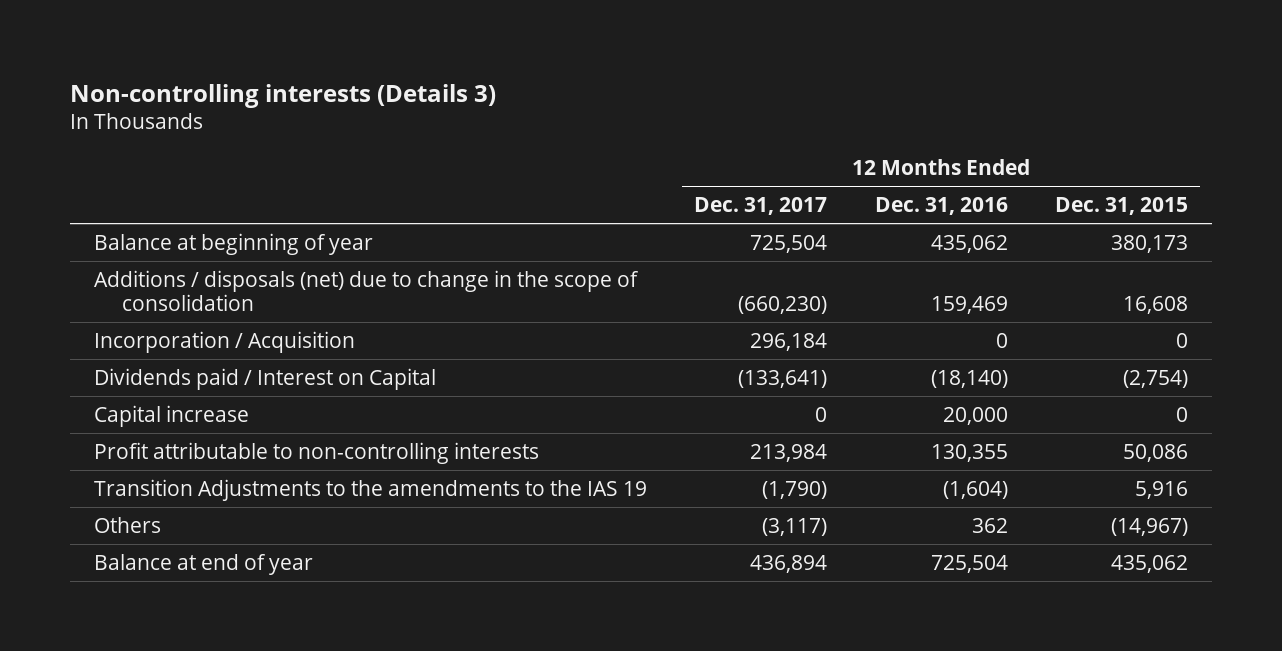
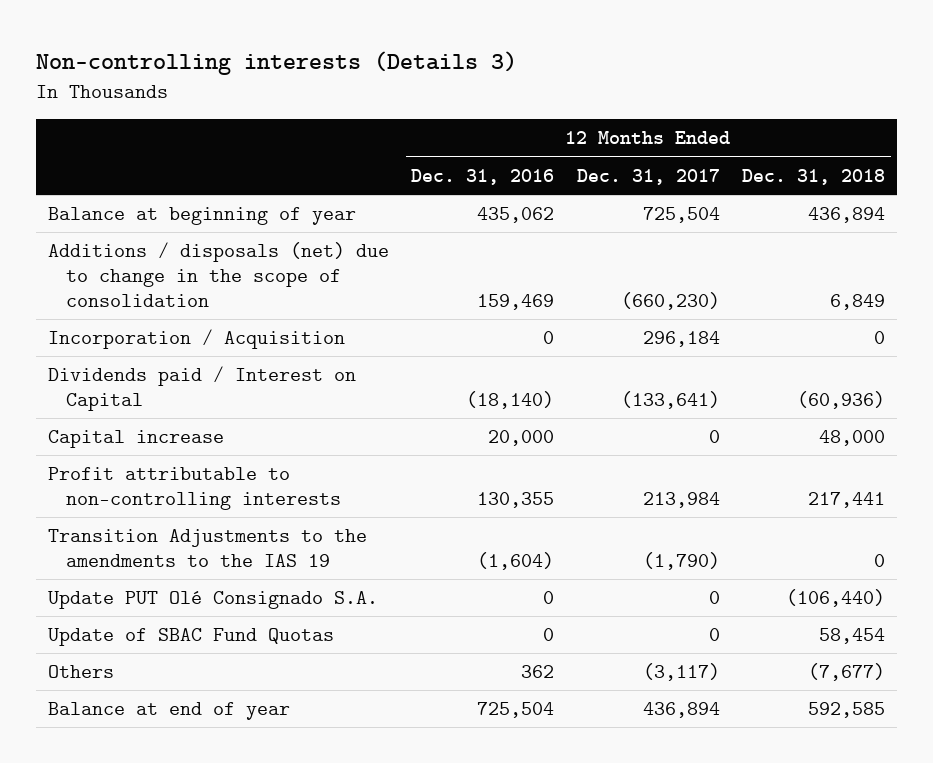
- | 12 Months Ended Dec. 31, 2017 | 12 Months Ended Dec. 31, 2016 | 12 Months Ended Dec. 31, 2015
+ | 12 Months Ended Dec. 31, 2016 | 12 Months Ended Dec. 31, 2017 | 12 Months Ended Dec. 31, 2018
+ Update PUT Olé Consignado S.A. | 0 | 0 | (106,440)
+ Update of SBAC Fund Quotas | 0 | 0 | 58,454

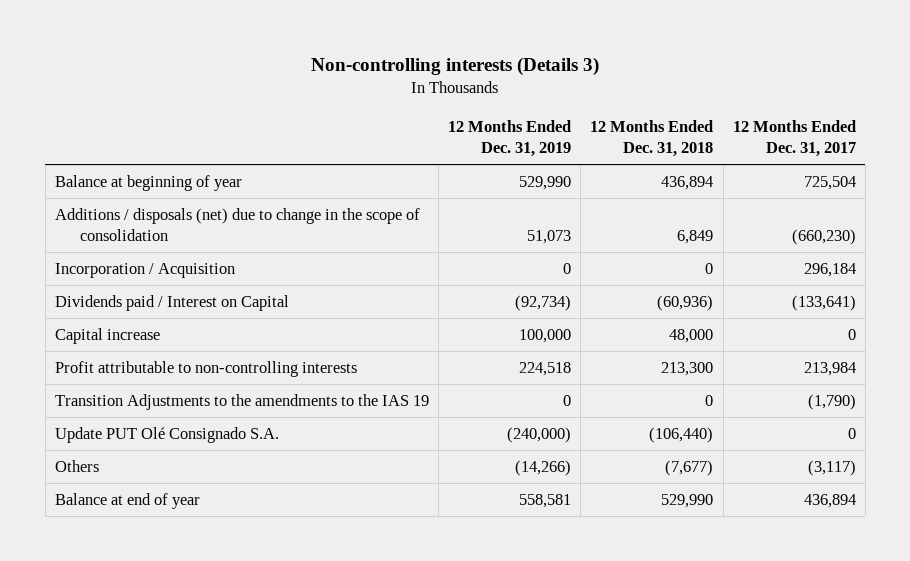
- | 12 Months Ended Dec. 31, 2016 | 12 Months Ended Dec. 31, 2017 | 12 Months Ended Dec. 31, 2018
+ | 12 Months Ended Dec. 31, 2019 | 12 Months Ended Dec. 31, 2018 | 12 Months Ended Dec. 31, 2017
- Profit attributable to non-controlling interests | 130,355 | 213,984 | 217,441
+ Profit attributable to non-controlling interests | 224,518 | 213,300 | 213,984
- Update of SBAC Fund Quotas | 0 | 0 | 58,454
- Balance at end of year | 725,504 | 436,894 | 592,585
+ Balance at end of year | 558,581 | 529,990 | 436,894

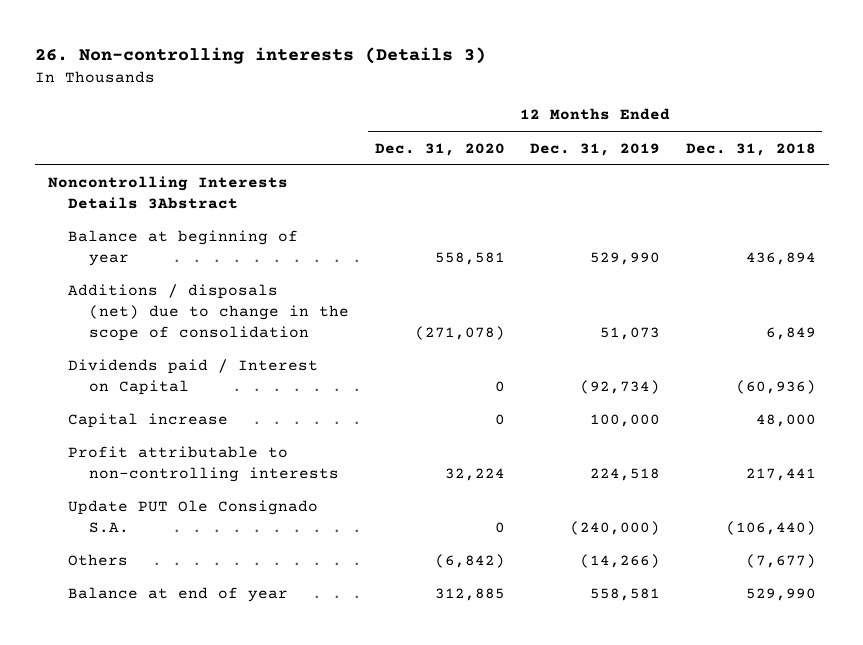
- Non-controlling interests (Details 3)
+ 26. Non-controlling interests (Details 3)
- | 12 Months Ended Dec. 31, 2019 | 12 Months Ended Dec. 31, 2018 | 12 Months Ended Dec. 31, 2017
+ | 12 Months Ended Dec. 31, 2020 | 12 Months Ended Dec. 31, 2019 | 12 Months Ended Dec. 31, 2018
+ Noncontrolling Interests Details 3Abstract
- Incorporation / Acquisition | 0 | 0 | 296,184
- Profit attributable to non-controlling interests | 224,518 | 213,300 | 213,984
- Transition Adjustments to the amendments to the IAS 19 | 0 | 0 | (1,790)
- Update PUT Olé Consignado S.A. | (240,000) | (106,440) | 0
+ Profit attributable to non-controlling interests | 32,224 | 224,518 | 217,441
+ Update PUT Ole Consignado S.A. | 0 | (240,000) | (106,440)

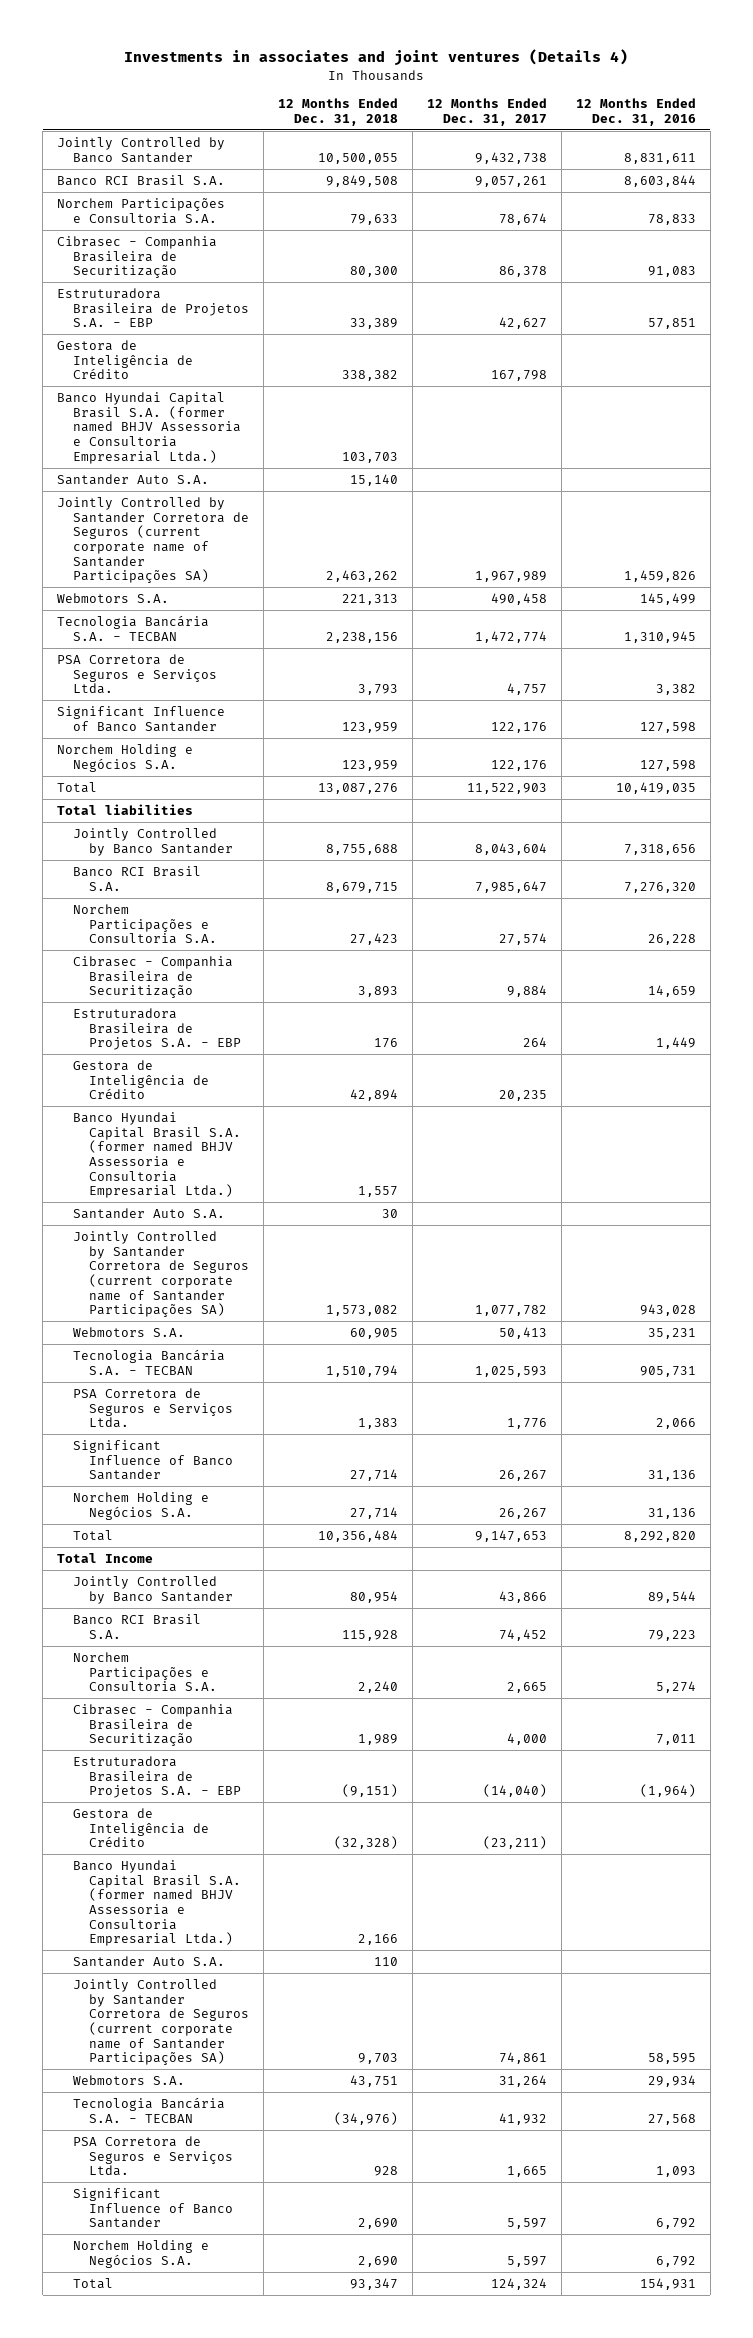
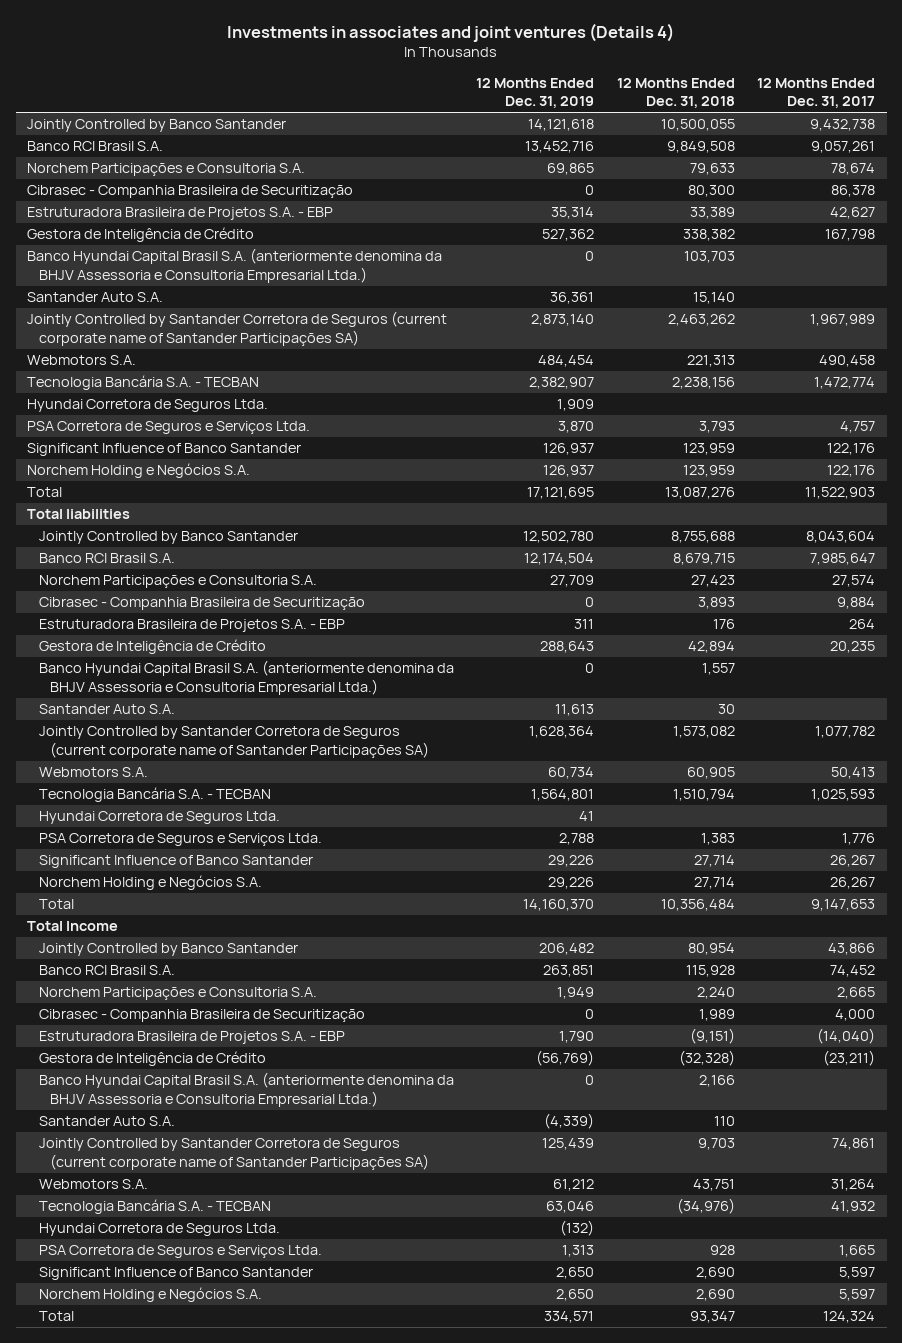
- | 12 Months Ended Dec. 31, 2018 | 12 Months Ended Dec. 31, 2017 | 12 Months Ended Dec. 31, 2016
+ | 12 Months Ended Dec. 31, 2019 | 12 Months Ended Dec. 31, 2018 | 12 Months Ended Dec. 31, 2017
- Banco Hyundai Capital Brasil S.A. (former named BHJV Assessoria e Consultoria Empresarial Ltda.) | 103,703 | |
+ Banco Hyundai Capital Brasil S.A. (anteriormente denomina da BHJV Assessoria e Consultoria Empresarial Ltda.) | 0 | 103,703 |
+ Hyundai Corretora de Seguros Ltda. | 1,909 | |
- Banco Hyundai Capital Brasil S.A. (former named BHJV Assessoria e Consultoria Empresarial Ltda.) | 1,557 | |
+ Banco Hyundai Capital Brasil S.A. (anteriormente denomina da BHJV Assessoria e Consultoria Empresarial Ltda.) | 0 | 1,557 |
+ Hyundai Corretora de Seguros Ltda. | 41 | |
- Banco Hyundai Capital Brasil S.A. (former named BHJV Assessoria e Consultoria Empresarial Ltda.) | 2,166 | |
+ Banco Hyundai Capital Brasil S.A. (anteriormente denomina da BHJV Assessoria e Consultoria Empresarial Ltda.) | 0 | 2,166 |
+ Hyundai Corretora de Seguros Ltda. | (132) | |

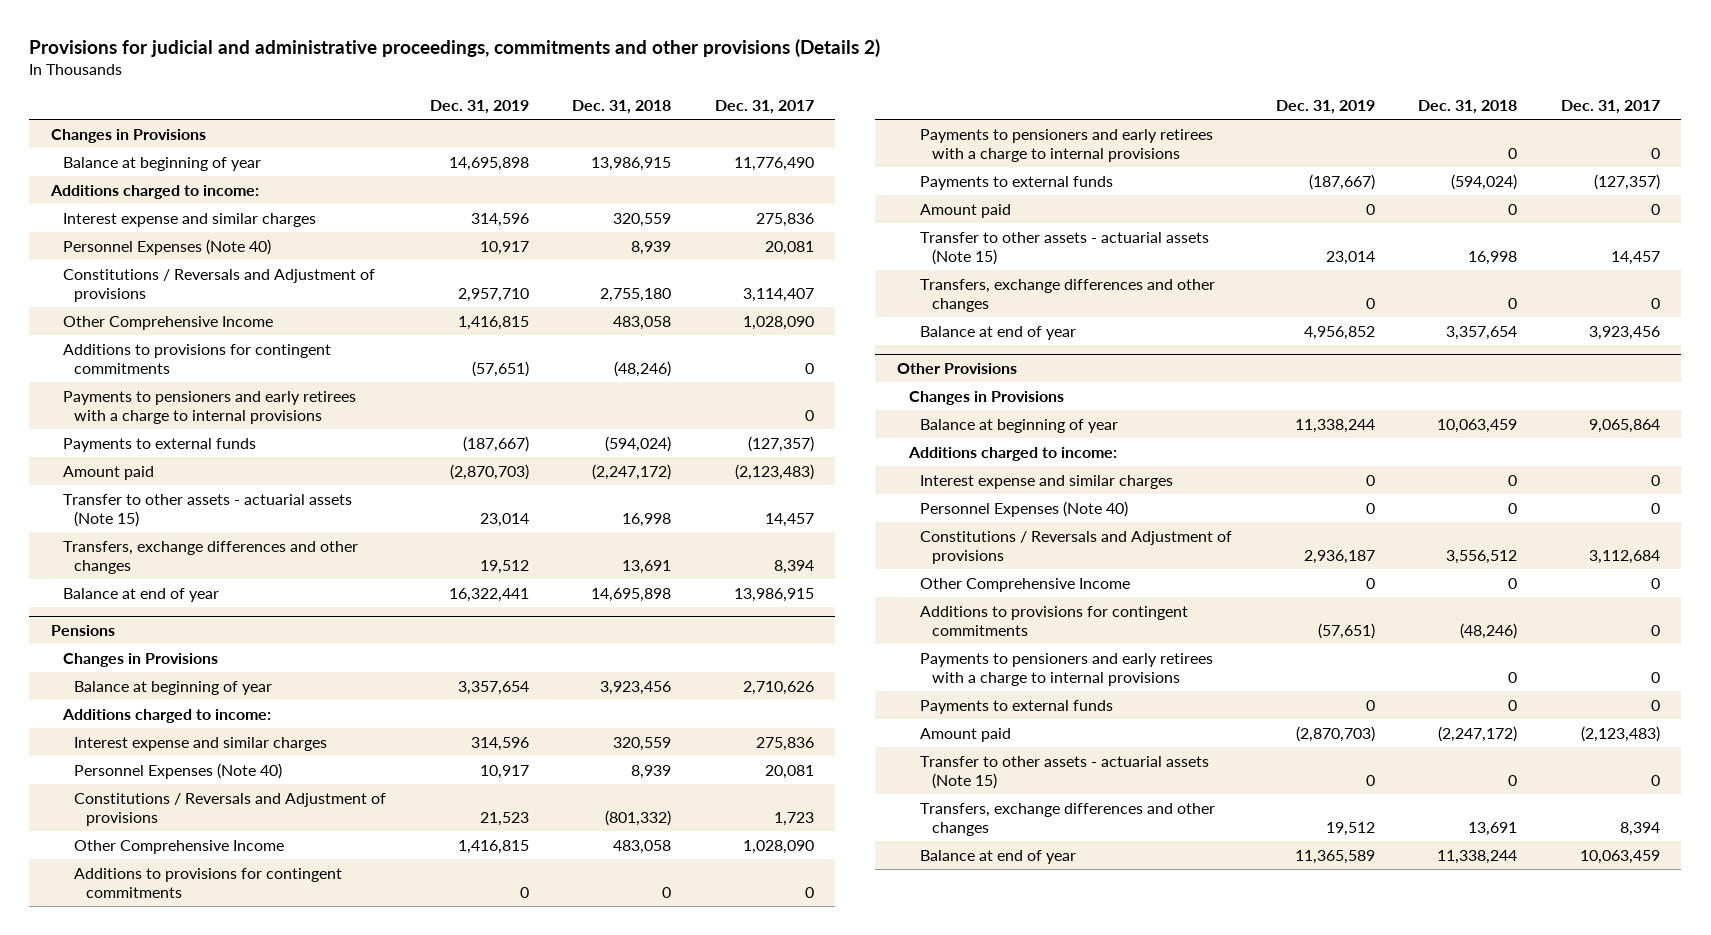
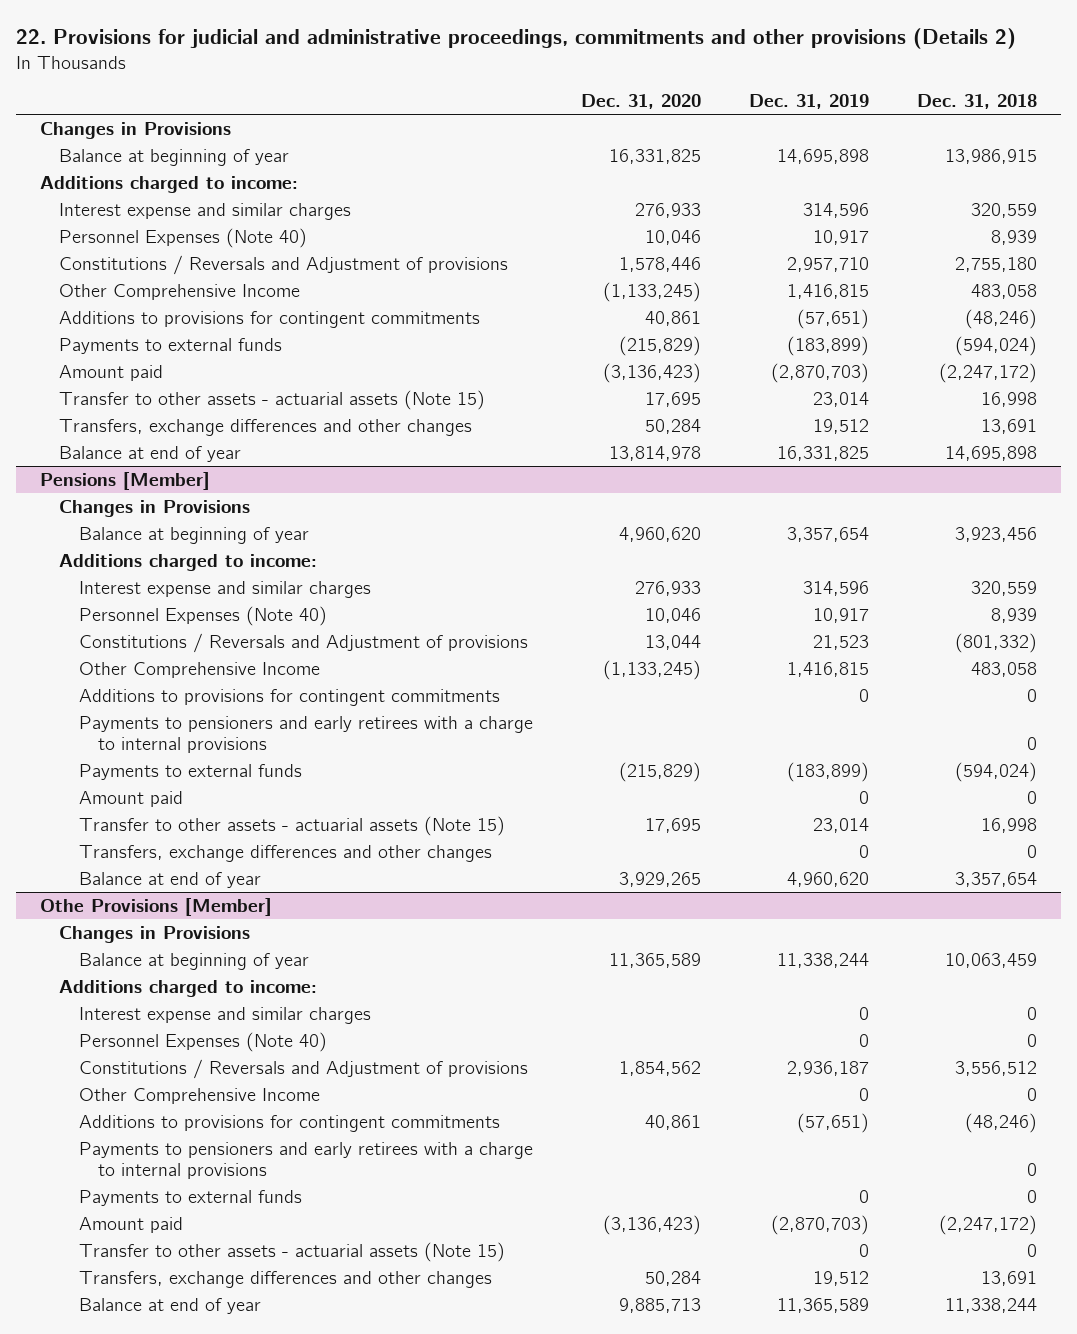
- Provisions for judicial and administrative proceedings, commitments and other provisions (Details 2)
+ 22. Provisions for judicial and administrative proceedings, commitments and other provisions (Details 2)
- | Dec. 31, 2019 | Dec. 31, 2018 | Dec. 31, 2017
+ | Dec. 31, 2020 | Dec. 31, 2019 | Dec. 31, 2018
- Payments to pensioners and early retirees with a charge to internal provisions | | | 0
- Payments to external funds | (187,667) | (594,024) | (127,357)
+ Payments to external funds | (215,829) | (183,899) | (594,024)
- Balance at end of year | 16,322,441 | 14,695,898 | 13,986,915
- Pensions
+ Balance at end of year | 13,814,978 | 16,331,825 | 14,695,898
+ Pensions [Member]
- Payments to external funds | (187,667) | (594,024) | (127,357)
+ Payments to external funds | (215,829) | (183,899) | (594,024)
- Balance at end of year | 4,956,852 | 3,357,654 | 3,923,456
- Other Provisions
+ Balance at end of year | 3,929,265 | 4,960,620 | 3,357,654
+ Othe Provisions [Member]

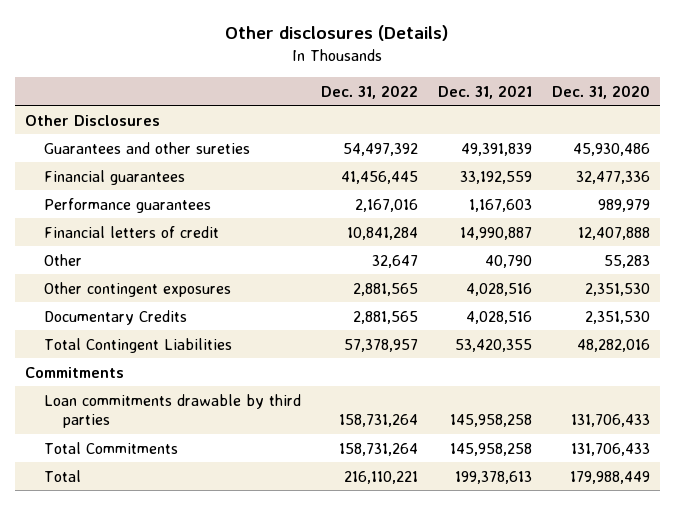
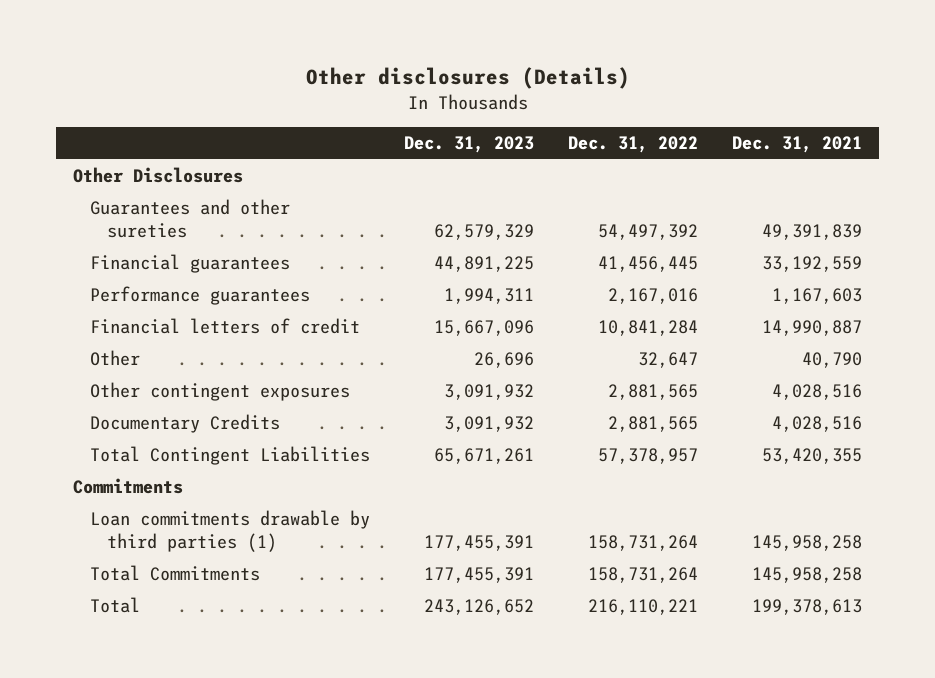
- | Dec. 31, 2022 | Dec. 31, 2021 | Dec. 31, 2020
+ | Dec. 31, 2023 | Dec. 31, 2022 | Dec. 31, 2021
- Loan commitments drawable by third parties | 158,731,264 | 145,958,258 | 131,706,433
+ Loan commitments drawable by third parties (1) | 177,455,391 | 158,731,264 | 145,958,258

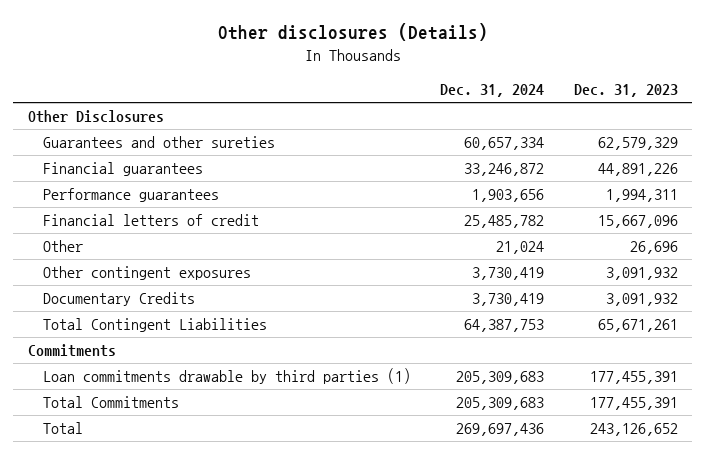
- | Dec. 31, 2023 | Dec. 31, 2022 | Dec. 31, 2021
+ | Dec. 31, 2024 | Dec. 31, 2023
- Financial guarantees | 44,891,225 | 41,456,445 | 33,192,559
+ Financial guarantees | 33,246,872 | 44,891,226

